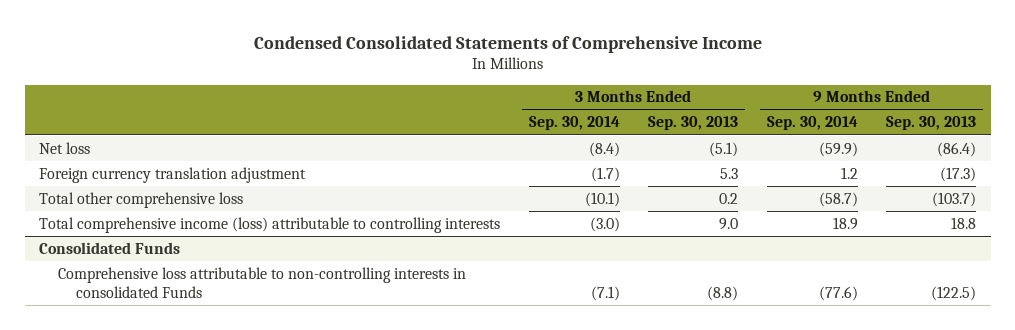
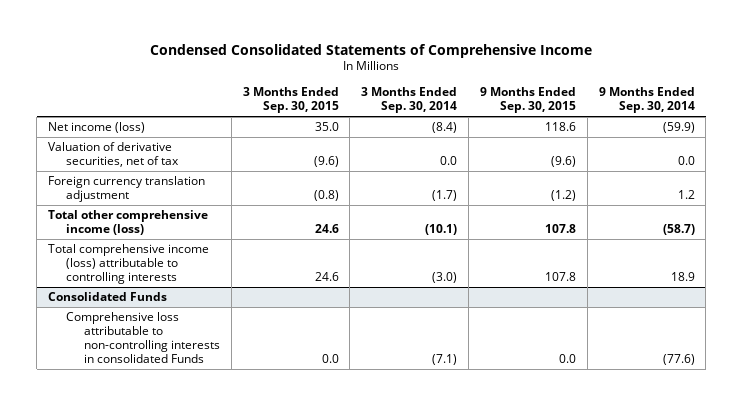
- | 3 Months Ended Sep. 30, 2014 | 3 Months Ended Sep. 30, 2013 | 9 Months Ended Sep. 30, 2014 | 9 Months Ended Sep. 30, 2013
+ | 3 Months Ended Sep. 30, 2015 | 3 Months Ended Sep. 30, 2014 | 9 Months Ended Sep. 30, 2015 | 9 Months Ended Sep. 30, 2014
- Net loss | (8.4) | (5.1) | (59.9) | (86.4)
+ Net income (loss) | 35.0 | (8.4) | 118.6 | (59.9)
+ Valuation of derivative securities, net of tax | (9.6) | 0.0 | (9.6) | 0.0
- Total other comprehensive loss | (10.1) | 0.2 | (58.7) | (103.7)
+ Total other comprehensive income (loss) | 24.6 | (10.1) | 107.8 | (58.7)

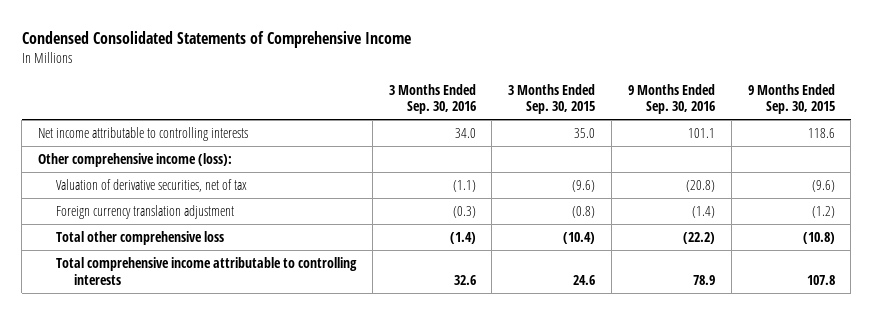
- | 3 Months Ended Sep. 30, 2015 | 3 Months Ended Sep. 30, 2014 | 9 Months Ended Sep. 30, 2015 | 9 Months Ended Sep. 30, 2014
+ | 3 Months Ended Sep. 30, 2016 | 3 Months Ended Sep. 30, 2015 | 9 Months Ended Sep. 30, 2016 | 9 Months Ended Sep. 30, 2015
- Net income (loss) | 35.0 | (8.4) | 118.6 | (59.9)
+ Net income attributable to controlling interests | 34.0 | 35.0 | 101.1 | 118.6
+ Other comprehensive income (loss):
- Total other comprehensive income (loss) | 24.6 | (10.1) | 107.8 | (58.7)
- Total comprehensive income (loss) attributable to controlling interests | 24.6 | (3.0) | 107.8 | 18.9
- Consolidated Funds
- Comprehensive loss attributable to non-controlling interests in consolidated Funds | 0.0 | (7.1) | 0.0 | (77.6)
+ Total other comprehensive loss | (1.4) | (10.4) | (22.2) | (10.8)
+ Total comprehensive income attributable to controlling interests | 32.6 | 24.6 | 78.9 | 107.8

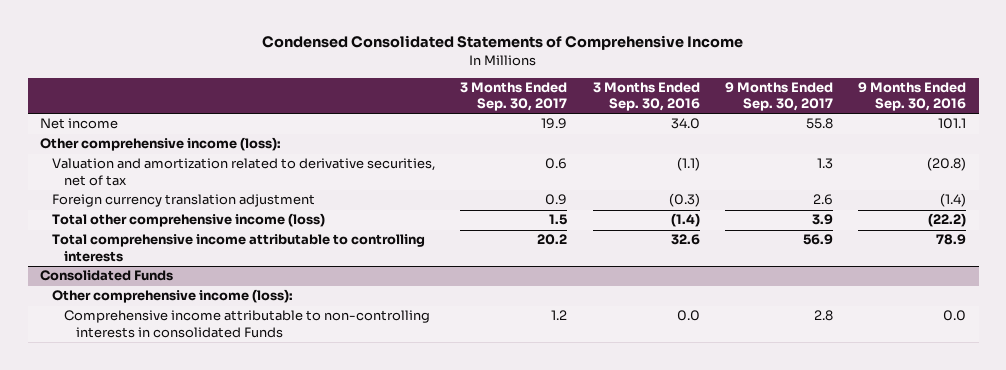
- | 3 Months Ended Sep. 30, 2016 | 3 Months Ended Sep. 30, 2015 | 9 Months Ended Sep. 30, 2016 | 9 Months Ended Sep. 30, 2015
+ | 3 Months Ended Sep. 30, 2017 | 3 Months Ended Sep. 30, 2016 | 9 Months Ended Sep. 30, 2017 | 9 Months Ended Sep. 30, 2016
- Net income attributable to controlling interests | 34.0 | 35.0 | 101.1 | 118.6
+ Net income | 19.9 | 34.0 | 55.8 | 101.1
- Valuation of derivative securities, net of tax | (1.1) | (9.6) | (20.8) | (9.6)
+ Valuation and amortization related to derivative securities, net of tax | 0.6 | (1.1) | 1.3 | (20.8)
- Total other comprehensive loss | (1.4) | (10.4) | (22.2) | (10.8)
+ Total other comprehensive income (loss) | 1.5 | (1.4) | 3.9 | (22.2)
+ Consolidated Funds
+ Other comprehensive income (loss):
+ Comprehensive income attributable to non-controlling interests in consolidated Funds | 1.2 | 0.0 | 2.8 | 0.0

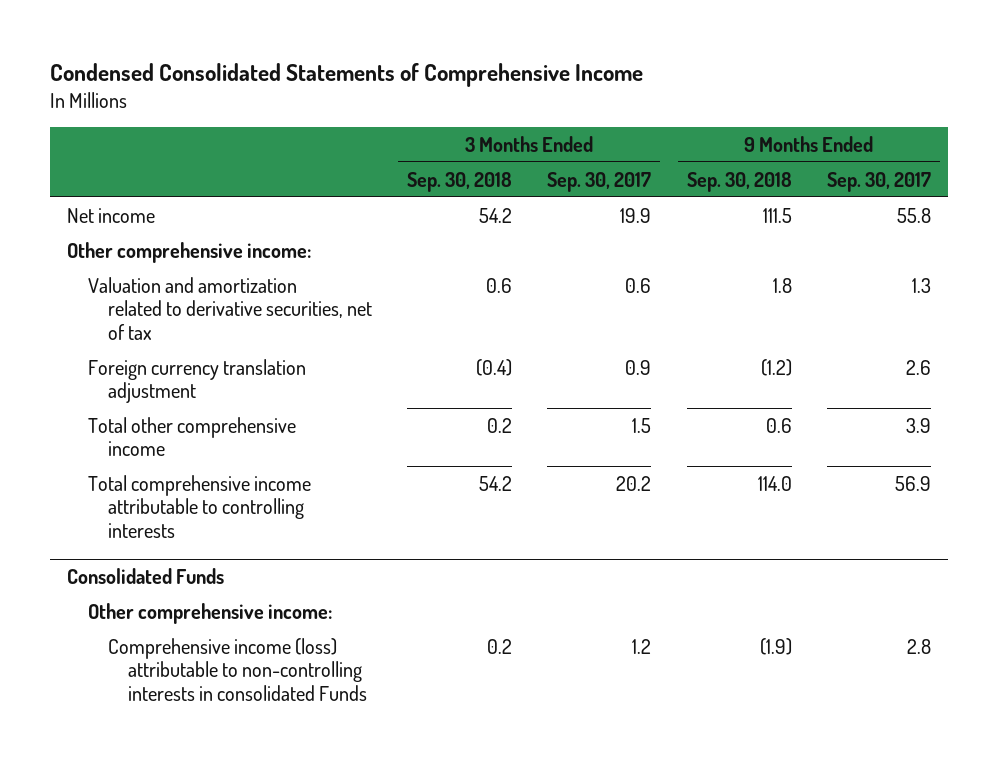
- | 3 Months Ended Sep. 30, 2017 | 3 Months Ended Sep. 30, 2016 | 9 Months Ended Sep. 30, 2017 | 9 Months Ended Sep. 30, 2016
+ | 3 Months Ended Sep. 30, 2018 | 3 Months Ended Sep. 30, 2017 | 9 Months Ended Sep. 30, 2018 | 9 Months Ended Sep. 30, 2017
- Other comprehensive income (loss):
+ Other comprehensive income:
- Total other comprehensive income (loss) | 1.5 | (1.4) | 3.9 | (22.2)
+ Total other comprehensive income | 0.2 | 1.5 | 0.6 | 3.9
@ Consolidated Funds
- Other comprehensive income (loss):
- Comprehensive income attributable to non-controlling interests in consolidated Funds | 1.2 | 0.0 | 2.8 | 0.0
+ Other comprehensive income:
+ Comprehensive income (loss) attributable to non-controlling interests in consolidated Funds | 0.2 | 1.2 | (1.9) | 2.8

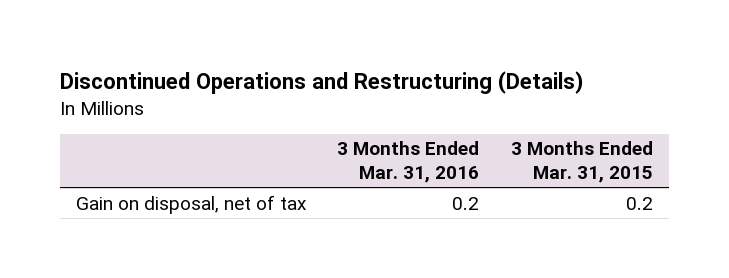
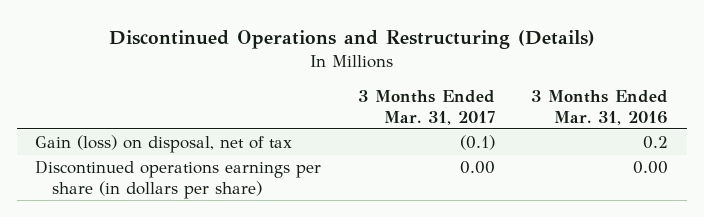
- | 3 Months Ended Mar. 31, 2016 | 3 Months Ended Mar. 31, 2015
+ | 3 Months Ended Mar. 31, 2017 | 3 Months Ended Mar. 31, 2016
- Gain on disposal, net of tax | 0.2 | 0.2
+ Gain (loss) on disposal, net of tax | (0.1) | 0.2
+ Discontinued operations earnings per share (in dollars per share) | 0.00 | 0.00

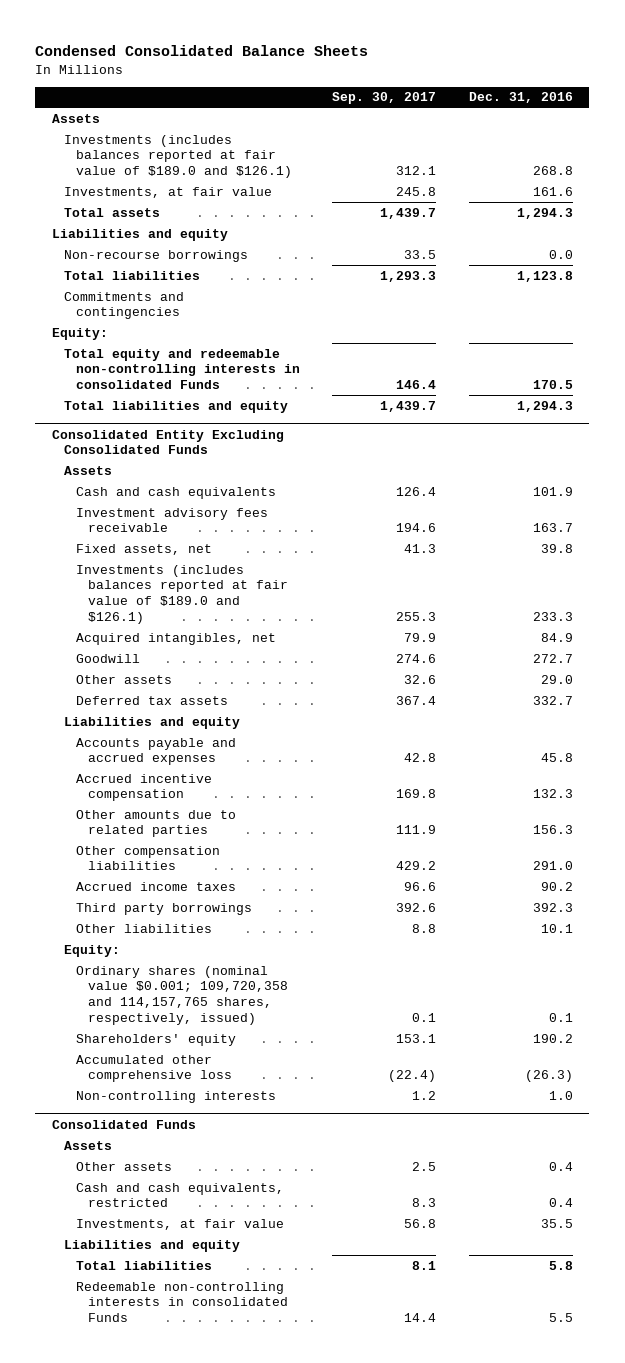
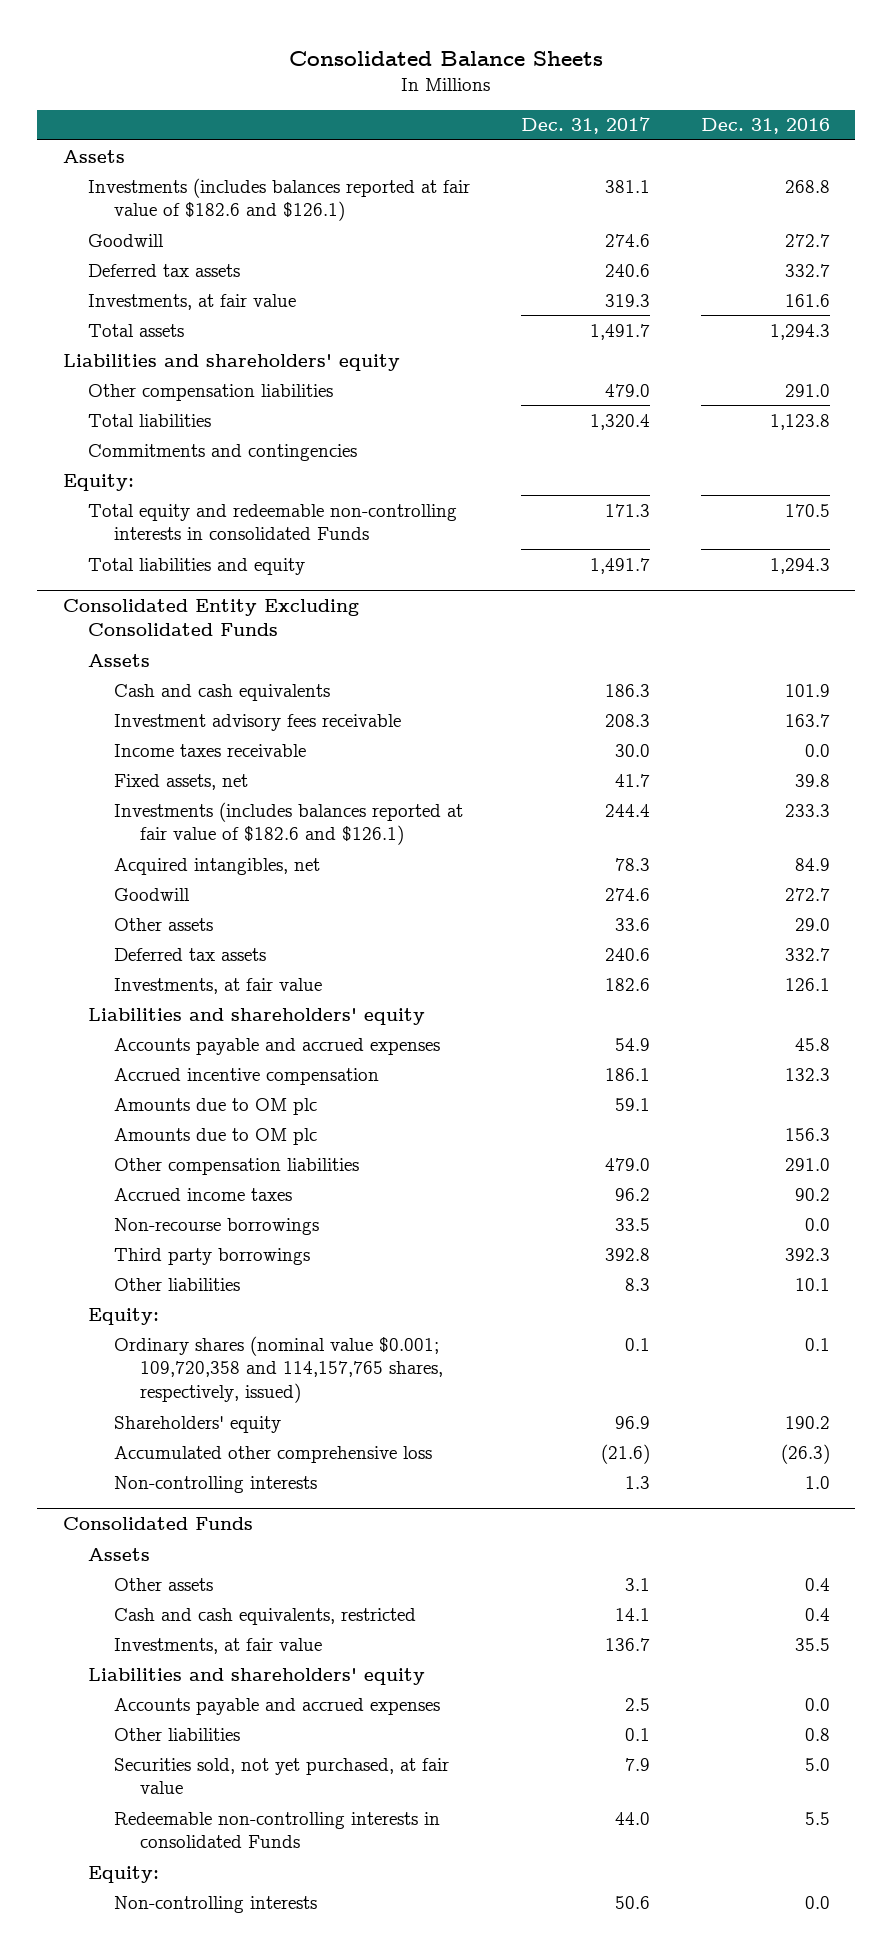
- Condensed Consolidated Balance Sheets
+ Consolidated Balance Sheets
- | Sep. 30, 2017 | Dec. 31, 2016
+ | Dec. 31, 2017 | Dec. 31, 2016
- Investments (includes balances reported at fair value of $189.0 and $126.1) | 312.1 | 268.8
+ Investments (includes balances reported at fair value of $182.6 and $126.1) | 381.1 | 268.8
+ Goodwill | 274.6 | 272.7
+ Deferred tax assets | 240.6 | 332.7
- Liabilities and equity
- Non-recourse borrowings | 33.5 | 0.0
+ Liabilities and shareholders' equity
+ Other compensation liabilities | 479.0 | 291.0
@ Consolidated Entity Excluding Consolidated Funds
+ Income taxes receivable | 30.0 | 0.0
- Investments (includes balances reported at fair value of $189.0 and $126.1) | 255.3 | 233.3
+ Investments (includes balances reported at fair value of $182.6 and $126.1) | 244.4 | 233.3
- Liabilities and equity
+ Investments, at fair value | 182.6 | 126.1
+ Liabilities and shareholders' equity
- Other amounts due to related parties | 111.9 | 156.3
+ Amounts due to OM plc | 59.1 |
+ Amounts due to OM plc | | 156.3
+ Non-recourse borrowings | 33.5 | 0.0
@ Consolidated Funds
- Liabilities and equity
- Total liabilities | 8.1 | 5.8
+ Liabilities and shareholders' equity
+ Accounts payable and accrued expenses | 2.5 | 0.0
+ Other liabilities | 0.1 | 0.8
+ Securities sold, not yet purchased, at fair value | 7.9 | 5.0
+ Equity:
+ Non-controlling interests | 50.6 | 0.0

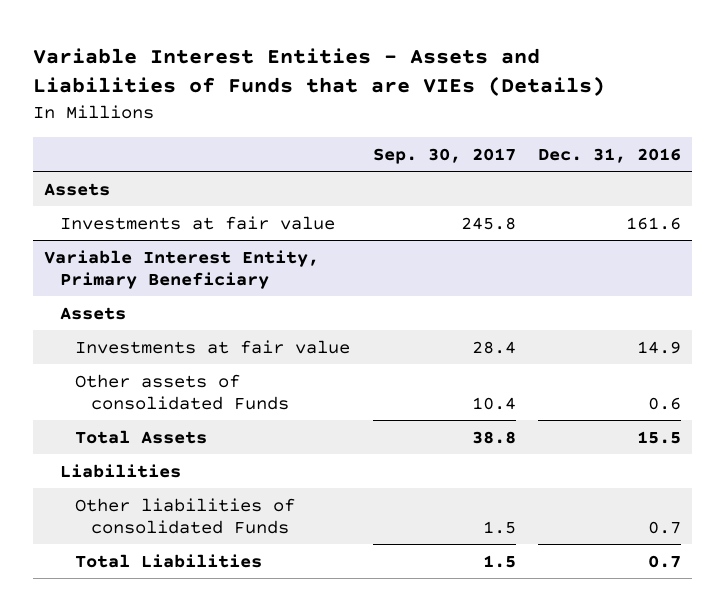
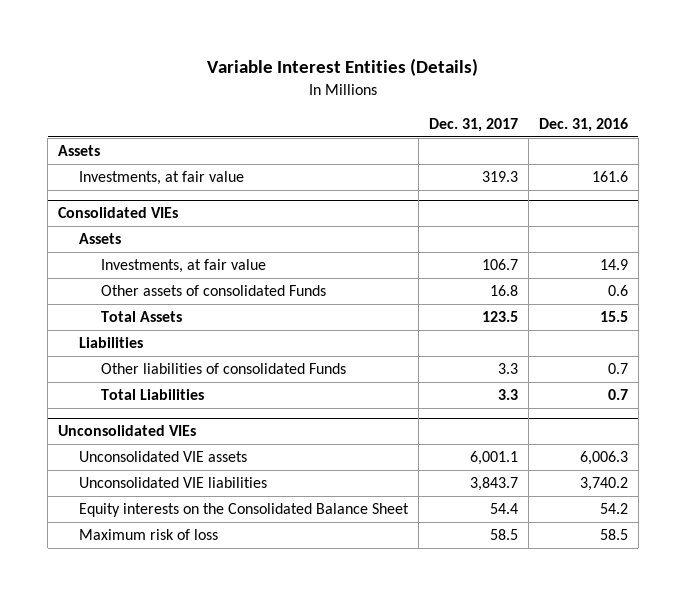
- Variable Interest Entities - Assets and Liabilities of Funds that are VIEs (Details)
+ Variable Interest Entities (Details)
- | Sep. 30, 2017 | Dec. 31, 2016
+ | Dec. 31, 2017 | Dec. 31, 2016
- Investments at fair value | 245.8 | 161.6
- Variable Interest Entity, Primary Beneficiary
+ Investments, at fair value | 319.3 | 161.6
+ Consolidated VIEs
- Investments at fair value | 28.4 | 14.9
+ Investments, at fair value | 106.7 | 14.9
+ Unconsolidated VIEs
+ Unconsolidated VIE assets | 6,001.1 | 6,006.3
+ Unconsolidated VIE liabilities | 3,843.7 | 3,740.2
+ Equity interests on the Consolidated Balance Sheet | 54.4 | 54.2
+ Maximum risk of loss | 58.5 | 58.5

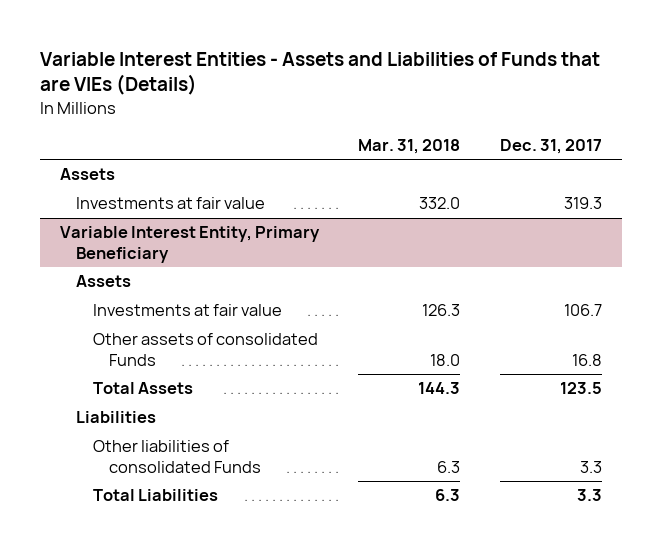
- Variable Interest Entities (Details)
+ Variable Interest Entities - Assets and Liabilities of Funds that are VIEs (Details)
- | Dec. 31, 2017 | Dec. 31, 2016
+ | Mar. 31, 2018 | Dec. 31, 2017
- Investments, at fair value | 319.3 | 161.6
- Consolidated VIEs
+ Investments at fair value | 332.0 | 319.3
+ Variable Interest Entity, Primary Beneficiary
- Investments, at fair value | 106.7 | 14.9
+ Investments at fair value | 126.3 | 106.7
- Unconsolidated VIEs
- Unconsolidated VIE assets | 6,001.1 | 6,006.3
- Unconsolidated VIE liabilities | 3,843.7 | 3,740.2
- Equity interests on the Consolidated Balance Sheet | 54.4 | 54.2
- Maximum risk of loss | 58.5 | 58.5

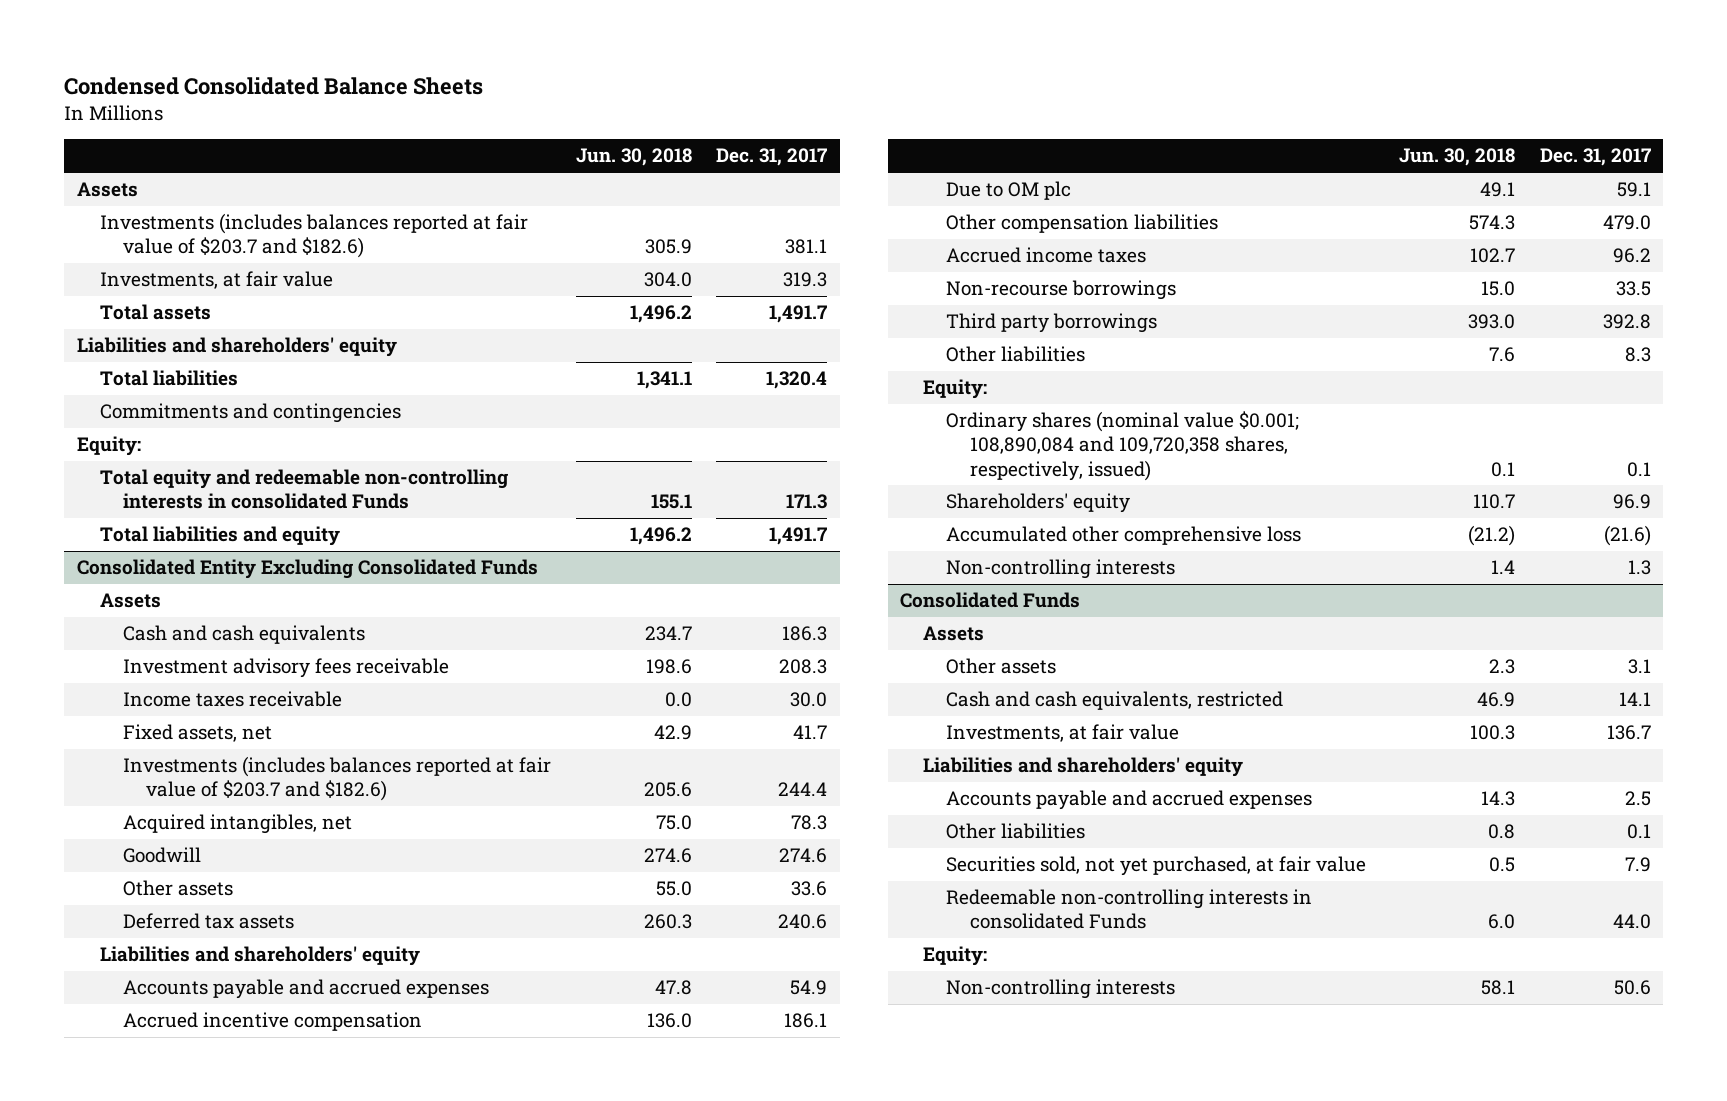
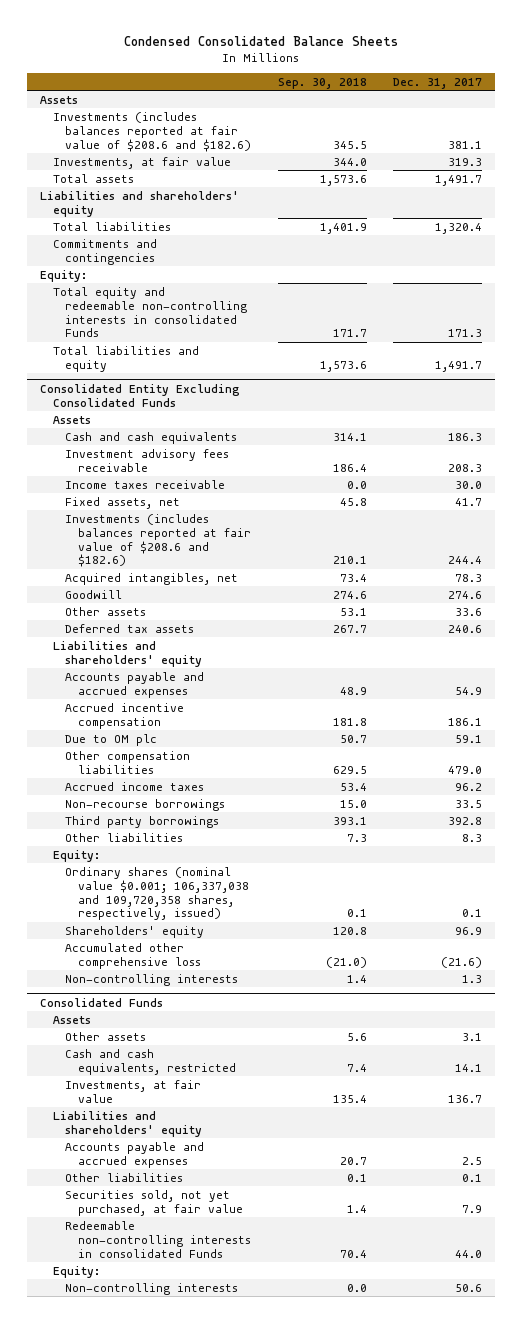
- | Jun. 30, 2018 | Dec. 31, 2017
+ | Sep. 30, 2018 | Dec. 31, 2017
- Investments (includes balances reported at fair value of $203.7 and $182.6) | 305.9 | 381.1
+ Investments (includes balances reported at fair value of $208.6 and $182.6) | 345.5 | 381.1
@ Consolidated Entity Excluding Consolidated Funds
- Investments (includes balances reported at fair value of $203.7 and $182.6) | 205.6 | 244.4
+ Investments (includes balances reported at fair value of $208.6 and $182.6) | 210.1 | 244.4
- Ordinary shares (nominal value $0.001; 108,890,084 and 109,720,358 shares, respectively, issued) | 0.1 | 0.1
+ Ordinary shares (nominal value $0.001; 106,337,038 and 109,720,358 shares, respectively, issued) | 0.1 | 0.1

